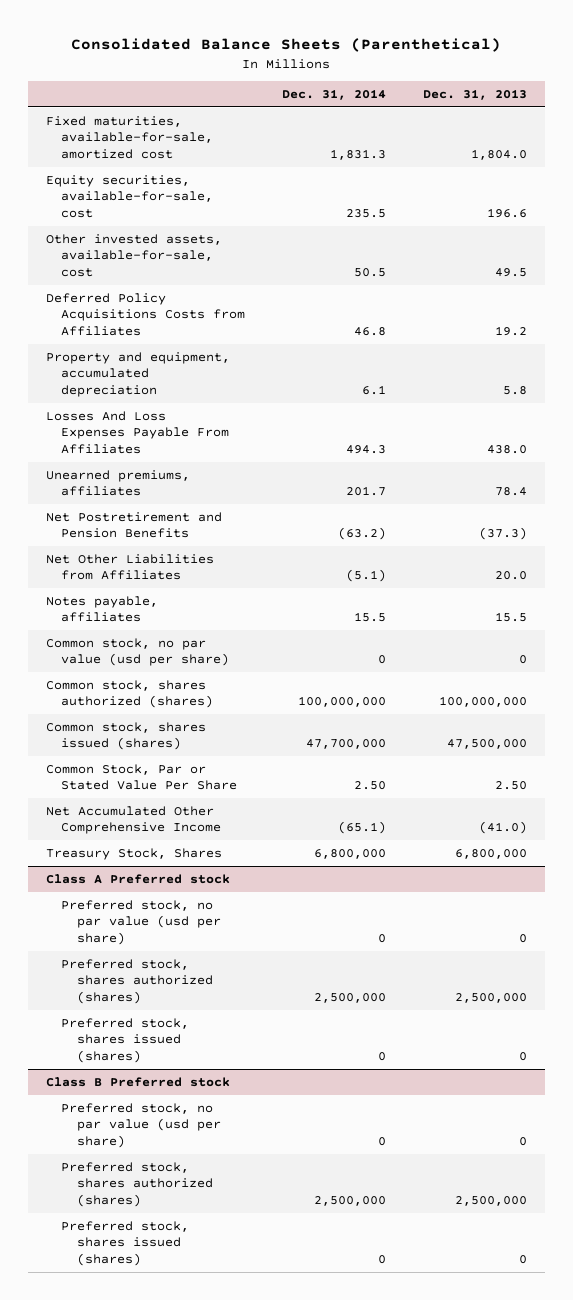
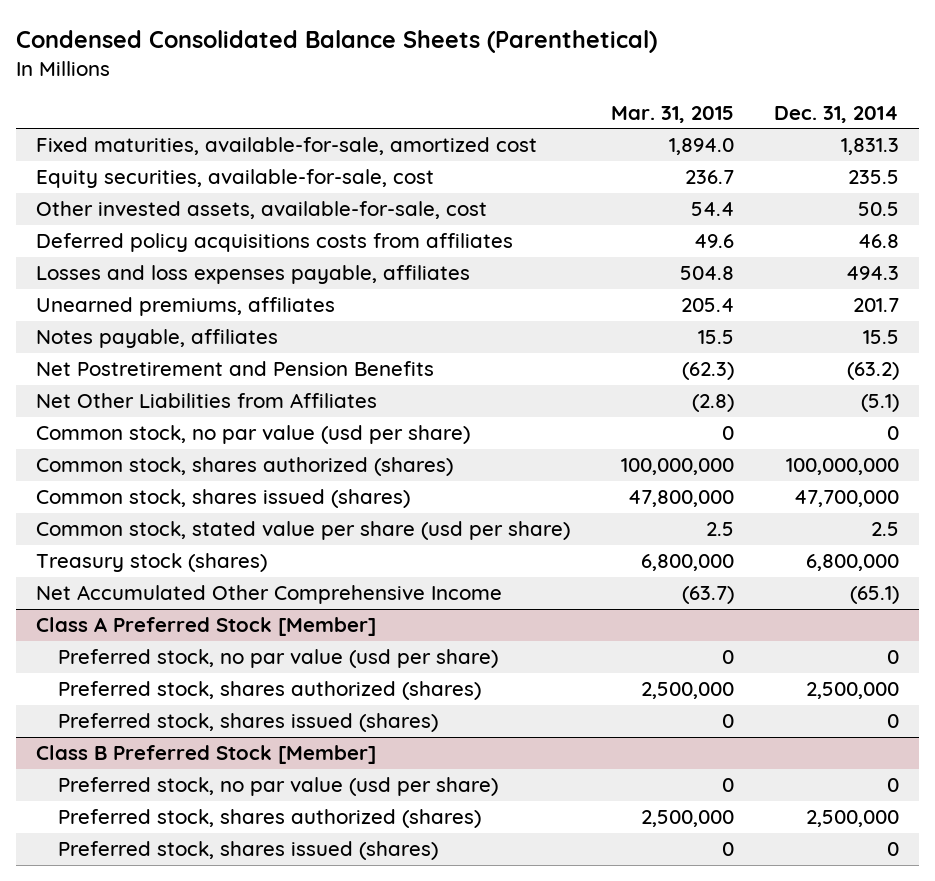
- Consolidated Balance Sheets (Parenthetical)
+ Condensed Consolidated Balance Sheets (Parenthetical)
- | Dec. 31, 2014 | Dec. 31, 2013
+ | Mar. 31, 2015 | Dec. 31, 2014
- Deferred Policy Acquisitions Costs from Affiliates | 46.8 | 19.2
- Property and equipment, accumulated depreciation | 6.1 | 5.8
- Losses And Loss Expenses Payable From Affiliates | 494.3 | 438.0
+ Deferred policy acquisitions costs from affiliates | 49.6 | 46.8
+ Losses and loss expenses payable, affiliates | 504.8 | 494.3
moved up: Notes payable, affiliates | 15.5 | 15.5
- Common Stock, Par or Stated Value Per Share | 2.50 | 2.50
+ Common stock, stated value per share (usd per share) | 2.5 | 2.5
+ Treasury stock (shares) | 6,800,000 | 6,800,000
- Treasury Stock, Shares | 6,800,000 | 6,800,000
- Class A Preferred stock
+ Class A Preferred Stock [Member]
- Class B Preferred stock
+ Class B Preferred Stock [Member]

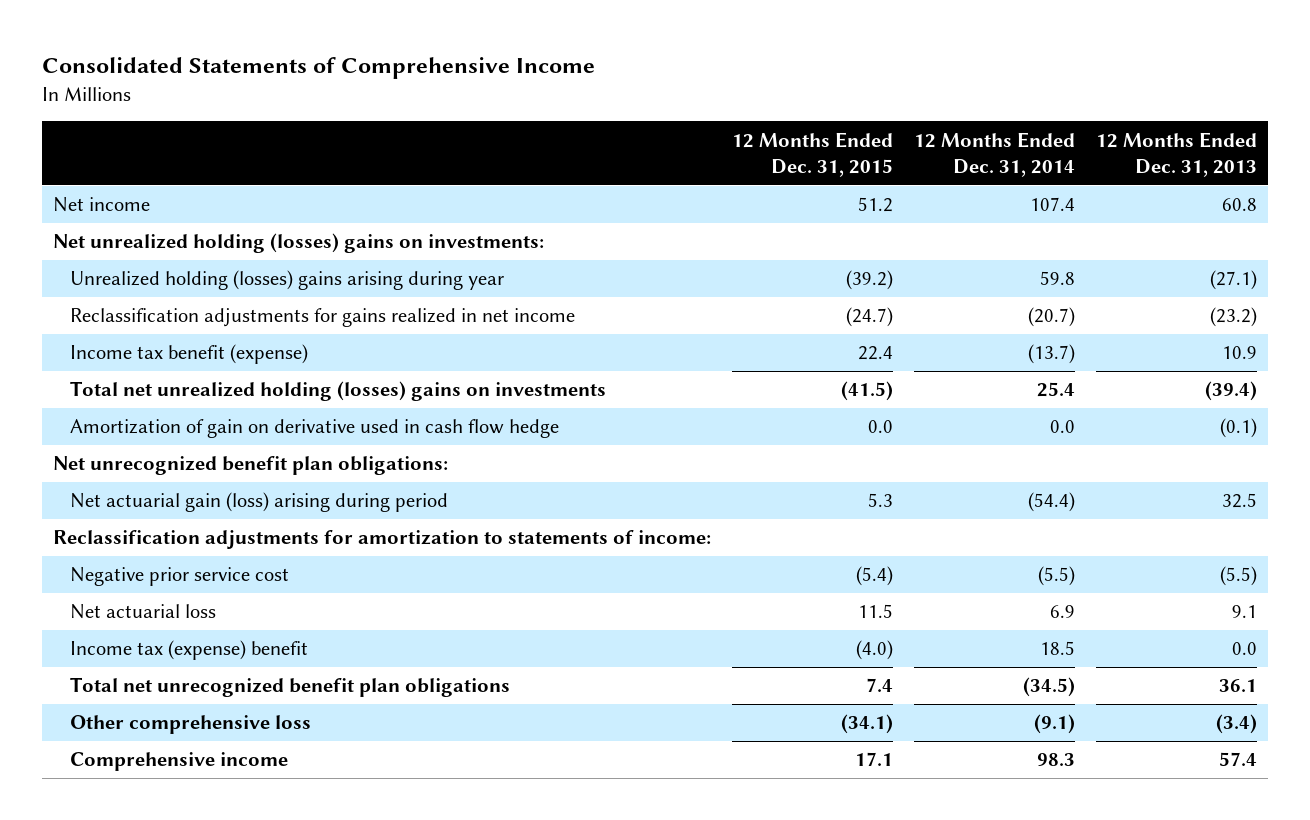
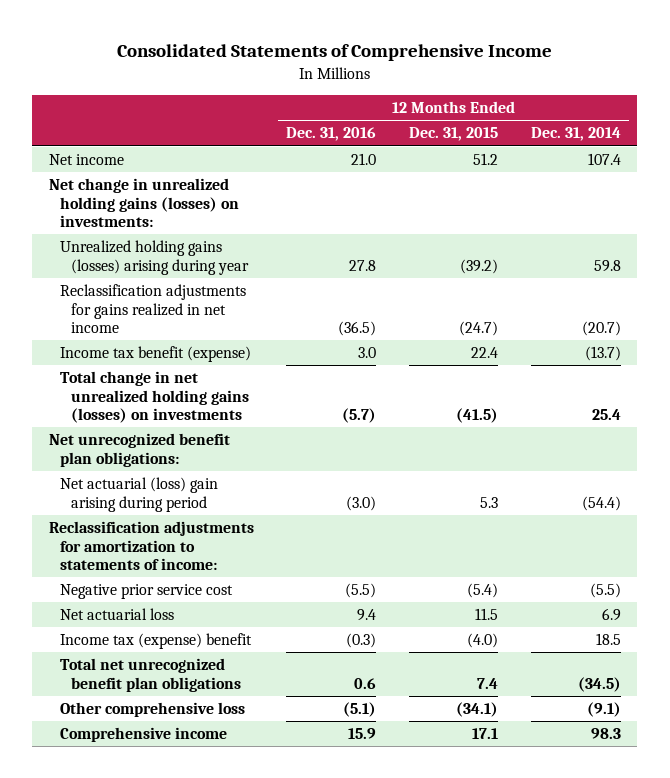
- | 12 Months Ended Dec. 31, 2015 | 12 Months Ended Dec. 31, 2014 | 12 Months Ended Dec. 31, 2013
+ | 12 Months Ended Dec. 31, 2016 | 12 Months Ended Dec. 31, 2015 | 12 Months Ended Dec. 31, 2014
- Net unrealized holding (losses) gains on investments:
- Unrealized holding (losses) gains arising during year | (39.2) | 59.8 | (27.1)
+ Net change in unrealized holding gains (losses) on investments:
+ Unrealized holding gains (losses) arising during year | 27.8 | (39.2) | 59.8
- Total net unrealized holding (losses) gains on investments | (41.5) | 25.4 | (39.4)
- Amortization of gain on derivative used in cash flow hedge | 0.0 | 0.0 | (0.1)
+ Total change in net unrealized holding gains (losses) on investments | (5.7) | (41.5) | 25.4
- Net actuarial gain (loss) arising during period | 5.3 | (54.4) | 32.5
+ Net actuarial (loss) gain arising during period | (3.0) | 5.3 | (54.4)

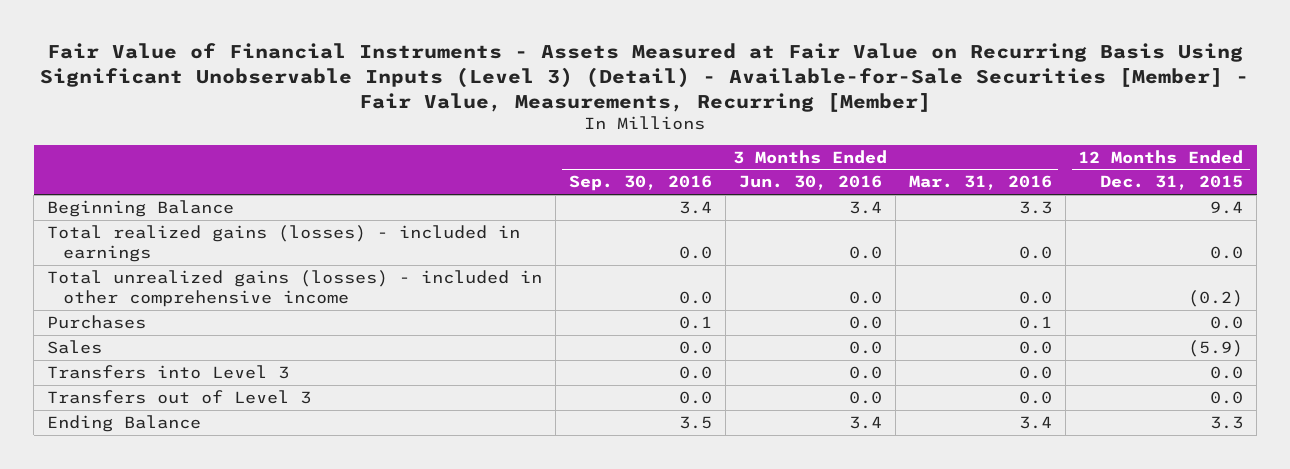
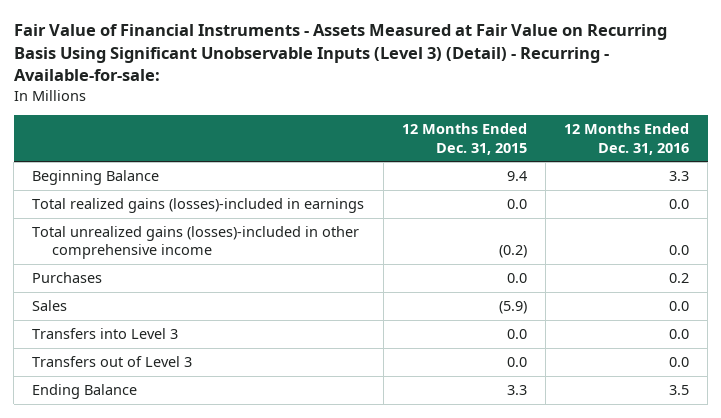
- Fair Value of Financial Instruments - Assets Measured at Fair Value on Recurring Basis Using Significant Unobservable Inputs (Level 3) (Detail) - Available-for-Sale Securities [Member] - Fair Value, Measurements, Recurring [Member]
+ Fair Value of Financial Instruments - Assets Measured at Fair Value on Recurring Basis Using Significant Unobservable Inputs (Level 3) (Detail) - Recurring - Available-for-sale:
- | 3 Months Ended Sep. 30, 2016 | 3 Months Ended Jun. 30, 2016 | 3 Months Ended Mar. 31, 2016 | 12 Months Ended Dec. 31, 2015
+ | 12 Months Ended Dec. 31, 2015 | 12 Months Ended Dec. 31, 2016
- Total realized gains (losses) - included in earnings | 0.0 | 0.0 | 0.0 | 0.0
- Total unrealized gains (losses) - included in other comprehensive income | 0.0 | 0.0 | 0.0 | (0.2)
+ Total realized gains (losses)-included in earnings | 0.0 | 0.0
+ Total unrealized gains (losses)-included in other comprehensive income | (0.2) | 0.0

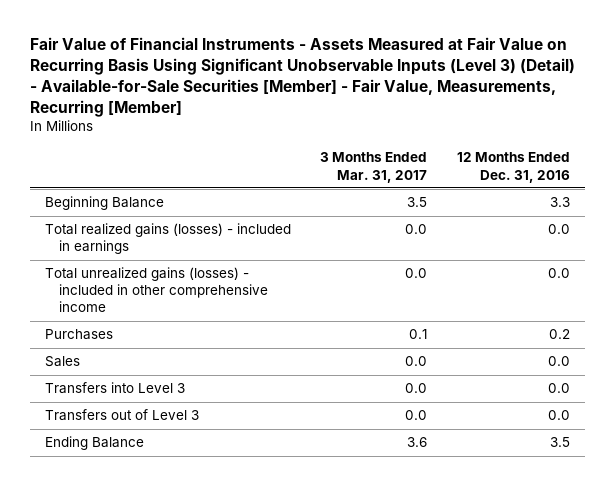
- Fair Value of Financial Instruments - Assets Measured at Fair Value on Recurring Basis Using Significant Unobservable Inputs (Level 3) (Detail) - Recurring - Available-for-sale:
+ Fair Value of Financial Instruments - Assets Measured at Fair Value on Recurring Basis Using Significant Unobservable Inputs (Level 3) (Detail) - Available-for-Sale Securities [Member] - Fair Value, Measurements, Recurring [Member]
- | 12 Months Ended Dec. 31, 2015 | 12 Months Ended Dec. 31, 2016
+ | 3 Months Ended Mar. 31, 2017 | 12 Months Ended Dec. 31, 2016
- Total realized gains (losses)-included in earnings | 0.0 | 0.0
- Total unrealized gains (losses)-included in other comprehensive income | (0.2) | 0.0
+ Total realized gains (losses) - included in earnings | 0.0 | 0.0
+ Total unrealized gains (losses) - included in other comprehensive income | 0.0 | 0.0

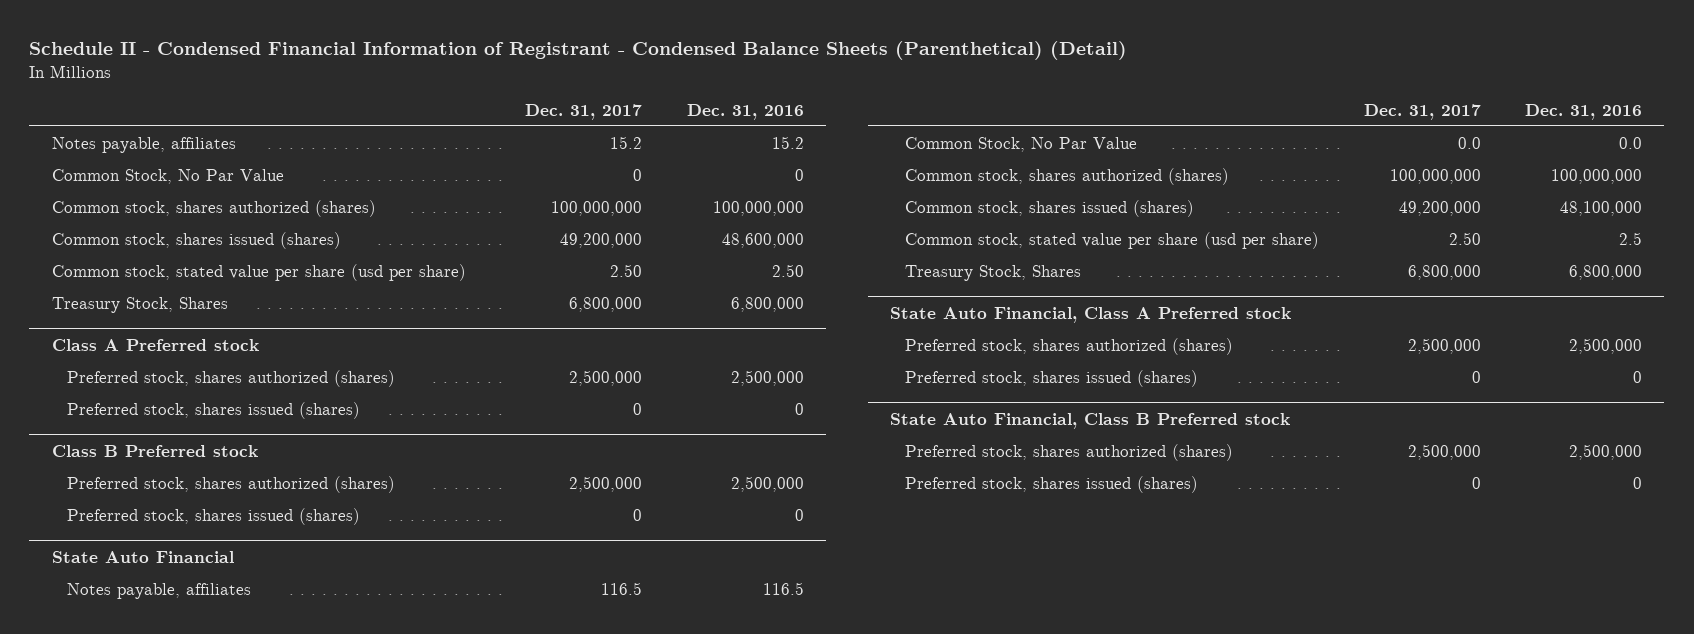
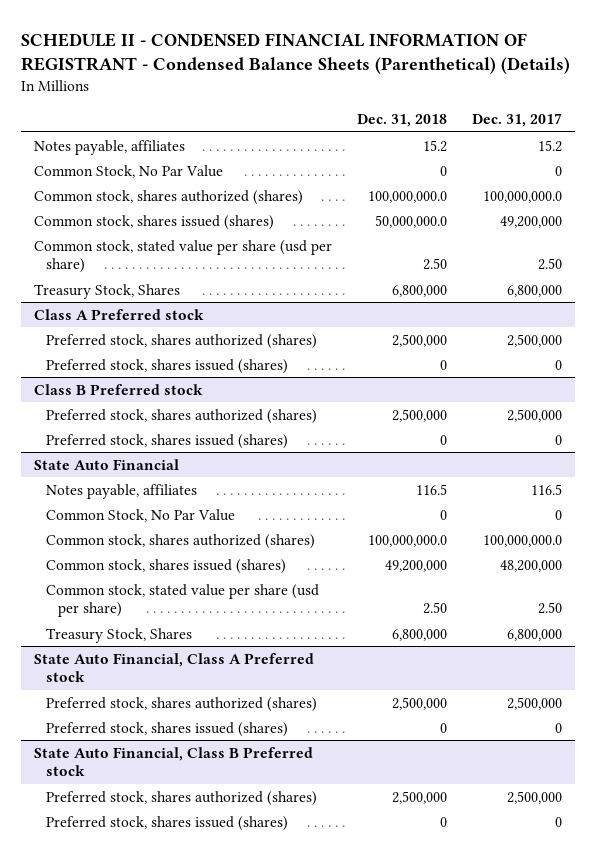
- Schedule II - Condensed Financial Information of Registrant - Condensed Balance Sheets (Parenthetical) (Detail)
+ SCHEDULE II - CONDENSED FINANCIAL INFORMATION OF REGISTRANT - Condensed Balance Sheets (Parenthetical) (Details)
- | Dec. 31, 2017 | Dec. 31, 2016
+ | Dec. 31, 2018 | Dec. 31, 2017
- Common stock, shares authorized (shares) | 100,000,000 | 100,000,000
+ Common stock, shares authorized (shares) | 100,000,000.0 | 100,000,000.0
@ State Auto Financial
- Common Stock, No Par Value | 0.0 | 0.0
- Common stock, shares authorized (shares) | 100,000,000 | 100,000,000
- Common stock, shares issued (shares) | 49,200,000 | 48,100,000
+ Common Stock, No Par Value | 0 | 0
+ Common stock, shares authorized (shares) | 100,000,000.0 | 100,000,000.0
+ Common stock, shares issued (shares) | 49,200,000 | 48,200,000

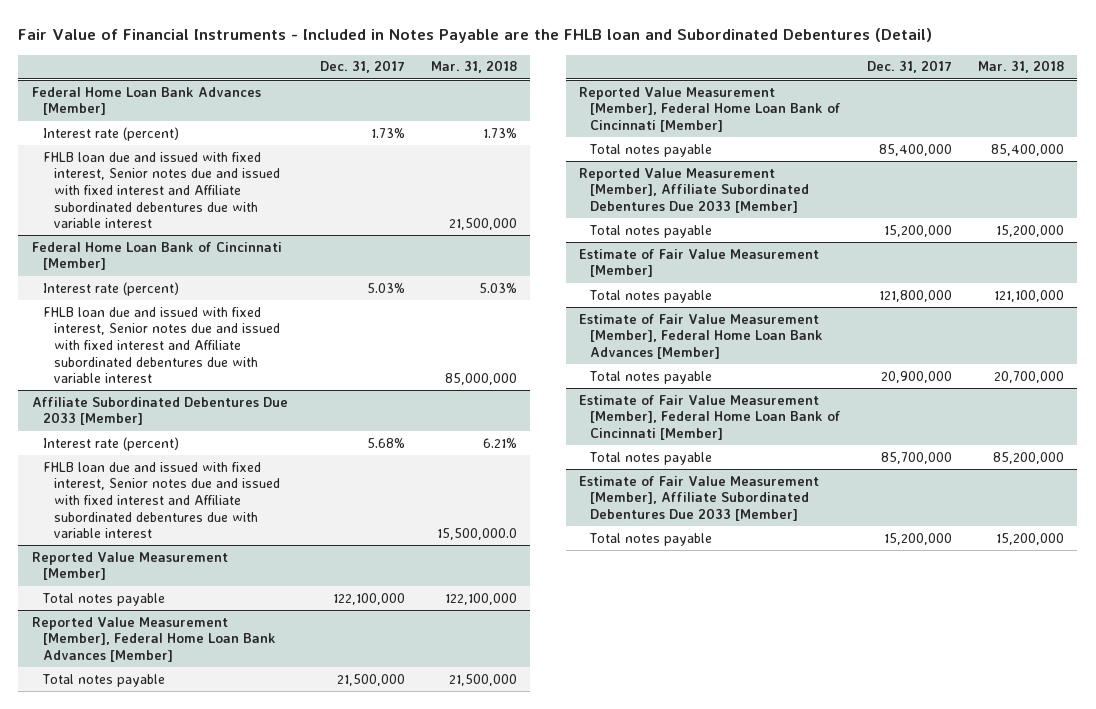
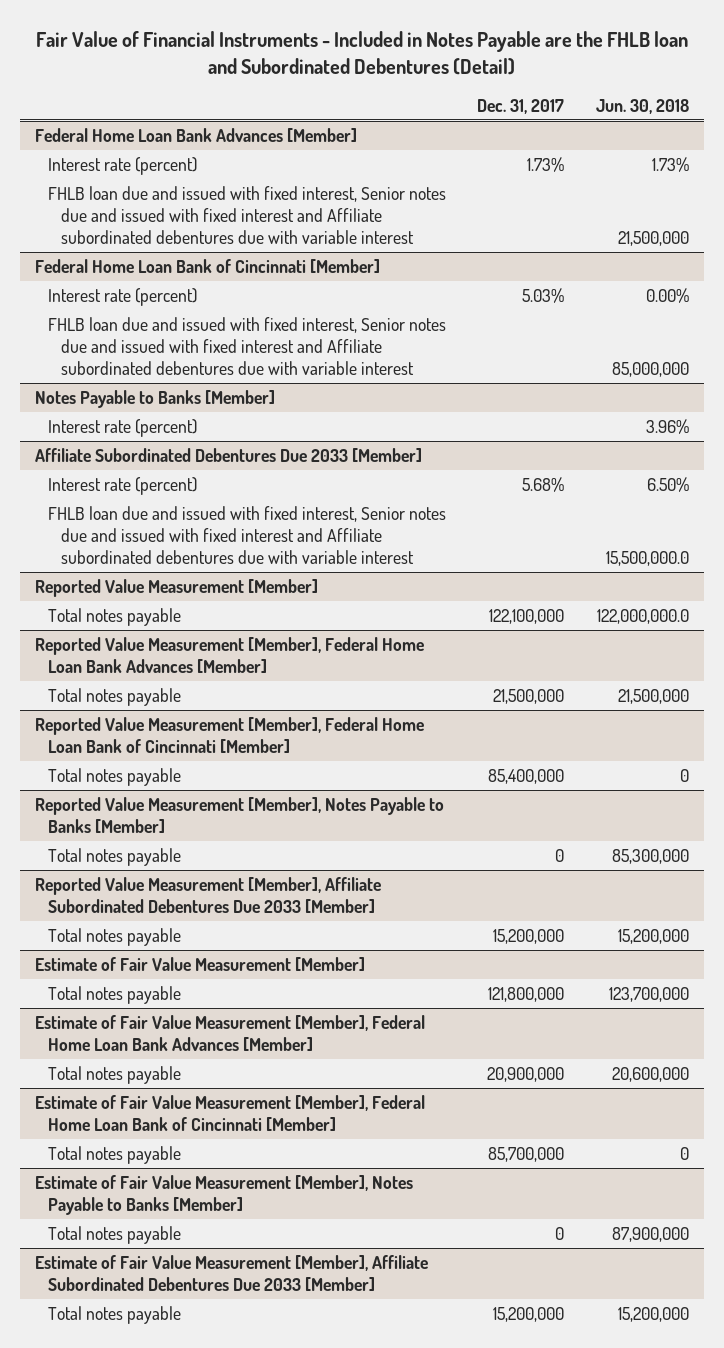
- | Dec. 31, 2017 | Mar. 31, 2018
+ | Dec. 31, 2017 | Jun. 30, 2018
+ Notes Payable to Banks [Member]
+ Interest rate (percent) | | 3.96%
+ Reported Value Measurement [Member], Notes Payable to Banks [Member]
+ Total notes payable | 0 | 85,300,000
+ Estimate of Fair Value Measurement [Member], Notes Payable to Banks [Member]
+ Total notes payable | 0 | 87,900,000

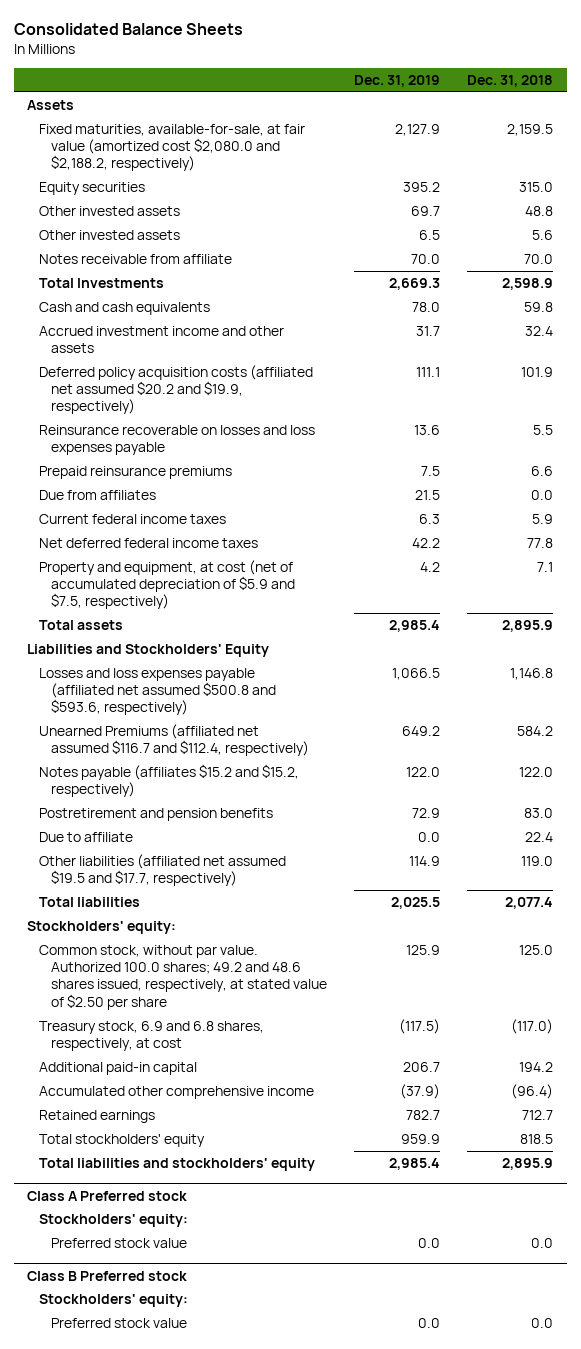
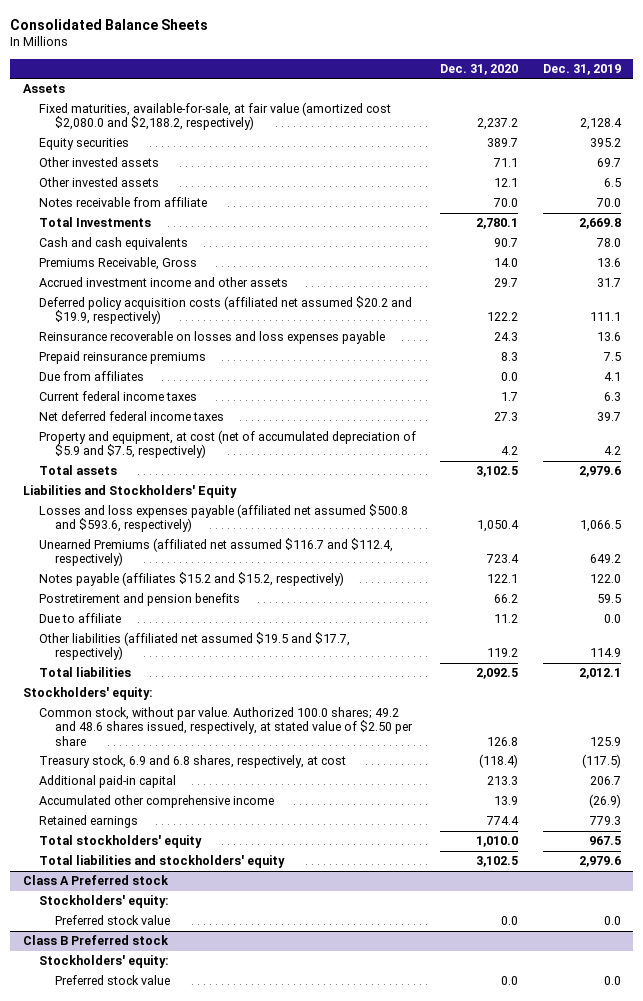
- | Dec. 31, 2019 | Dec. 31, 2018
+ | Dec. 31, 2020 | Dec. 31, 2019
- Fixed maturities, available-for-sale, at fair value (amortized cost $2,080.0 and $2,188.2, respectively) | 2,127.9 | 2,159.5
+ Fixed maturities, available-for-sale, at fair value (amortized cost $2,080.0 and $2,188.2, respectively) | 2,237.2 | 2,128.4
- Total Investments | 2,669.3 | 2,598.9
+ Total Investments | 2,780.1 | 2,669.8
+ Premiums Receivable, Gross | 14.0 | 13.6
- Due from affiliates | 21.5 | 0.0
+ Due from affiliates | 0.0 | 4.1
- Net deferred federal income taxes | 42.2 | 77.8
+ Net deferred federal income taxes | 27.3 | 39.7
- Total assets | 2,985.4 | 2,895.9
+ Total assets | 3,102.5 | 2,979.6
- Postretirement and pension benefits | 72.9 | 83.0
+ Postretirement and pension benefits | 66.2 | 59.5
- Total liabilities | 2,025.5 | 2,077.4
+ Total liabilities | 2,092.5 | 2,012.1
- Accumulated other comprehensive income | (37.9) | (96.4)
- Retained earnings | 782.7 | 712.7
- Total stockholders' equity | 959.9 | 818.5
- Total liabilities and stockholders' equity | 2,985.4 | 2,895.9
+ Accumulated other comprehensive income | 13.9 | (26.9)
+ Retained earnings | 774.4 | 779.3
+ Total stockholders' equity | 1,010.0 | 967.5
+ Total liabilities and stockholders' equity | 3,102.5 | 2,979.6

